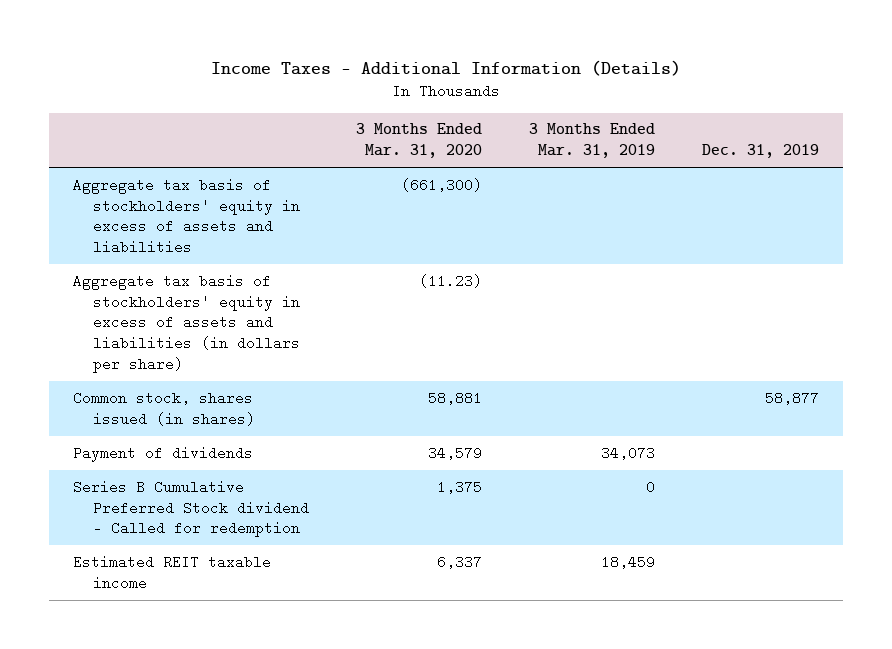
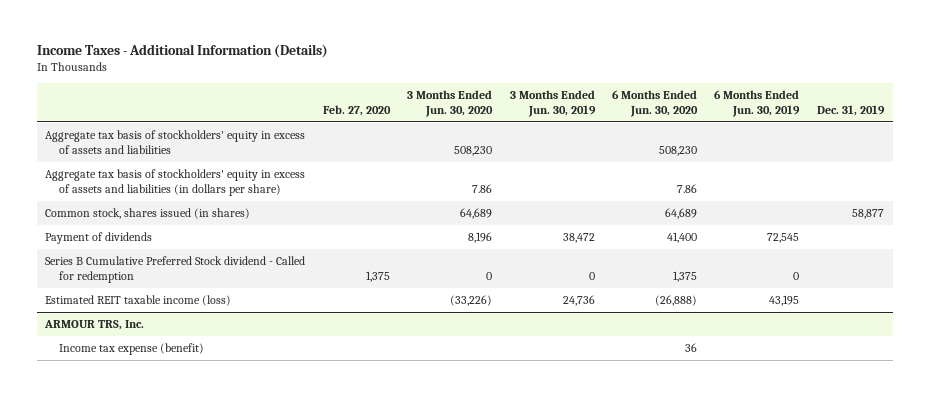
- | 3 Months Ended Mar. 31, 2020 | 3 Months Ended Mar. 31, 2019 | Dec. 31, 2019
+ | Feb. 27, 2020 | 3 Months Ended Jun. 30, 2020 | 3 Months Ended Jun. 30, 2019 | 6 Months Ended Jun. 30, 2020 | 6 Months Ended Jun. 30, 2019 | Dec. 31, 2019
- Estimated REIT taxable income | 6,337 | 18,459 |
+ Estimated REIT taxable income (loss) | | (33,226) | 24,736 | (26,888) | 43,195 |
+ ARMOUR TRS, Inc.
+ Income tax expense (benefit) | | | | 36 | |

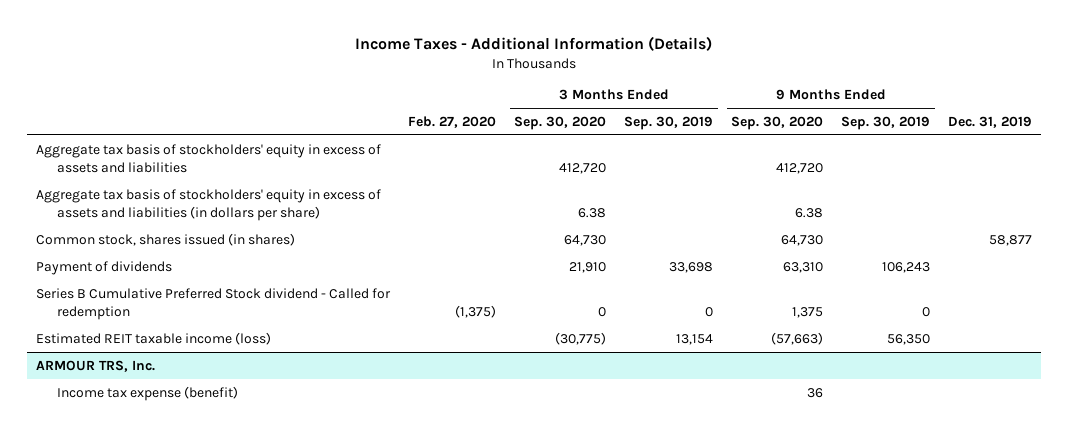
- | Feb. 27, 2020 | 3 Months Ended Jun. 30, 2020 | 3 Months Ended Jun. 30, 2019 | 6 Months Ended Jun. 30, 2020 | 6 Months Ended Jun. 30, 2019 | Dec. 31, 2019
+ | Feb. 27, 2020 | 3 Months Ended Sep. 30, 2020 | 3 Months Ended Sep. 30, 2019 | 9 Months Ended Sep. 30, 2020 | 9 Months Ended Sep. 30, 2019 | Dec. 31, 2019
- Series B Cumulative Preferred Stock dividend - Called for redemption | 1,375 | 0 | 0 | 1,375 | 0 |
+ Series B Cumulative Preferred Stock dividend - Called for redemption | (1,375) | 0 | 0 | 1,375 | 0 |

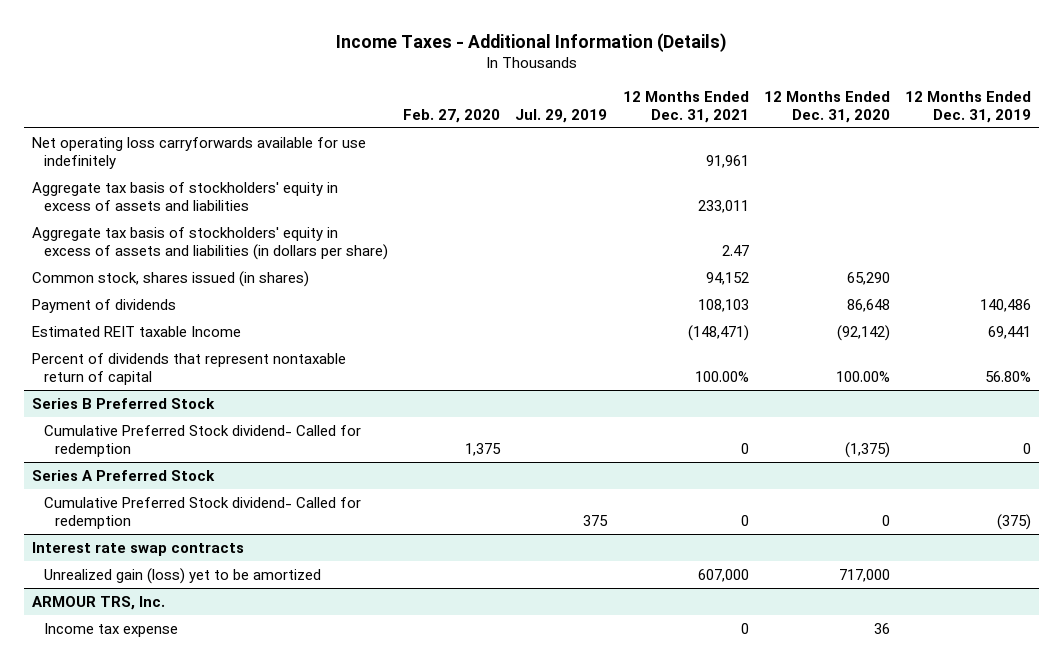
- | Feb. 27, 2020 | 3 Months Ended Sep. 30, 2020 | 3 Months Ended Sep. 30, 2019 | 9 Months Ended Sep. 30, 2020 | 9 Months Ended Sep. 30, 2019 | Dec. 31, 2019
+ | Feb. 27, 2020 | Jul. 29, 2019 | 12 Months Ended Dec. 31, 2021 | 12 Months Ended Dec. 31, 2020 | 12 Months Ended Dec. 31, 2019
+ Net operating loss carryforwards available for use indefinitely | | | 91,961 | |
- Series B Cumulative Preferred Stock dividend - Called for redemption | (1,375) | 0 | 0 | 1,375 | 0 |
- Estimated REIT taxable income (loss) | | (30,775) | 13,154 | (57,663) | 56,350 |
+ Estimated REIT taxable Income | | | (148,471) | (92,142) | 69,441
+ Percent of dividends that represent nontaxable return of capital | | | 100.00% | 100.00% | 56.80%
+ Series B Preferred Stock
+ Cumulative Preferred Stock dividend- Called for redemption | 1,375 | | 0 | (1,375) | 0
+ Series A Preferred Stock
+ Cumulative Preferred Stock dividend- Called for redemption | | 375 | 0 | 0 | (375)
+ Interest rate swap contracts
+ Unrealized gain (loss) yet to be amortized | | | 607,000 | 717,000 |
@ ARMOUR TRS, Inc.
- Income tax expense (benefit) | | | | 36 | |
+ Income tax expense | | | 0 | 36 |

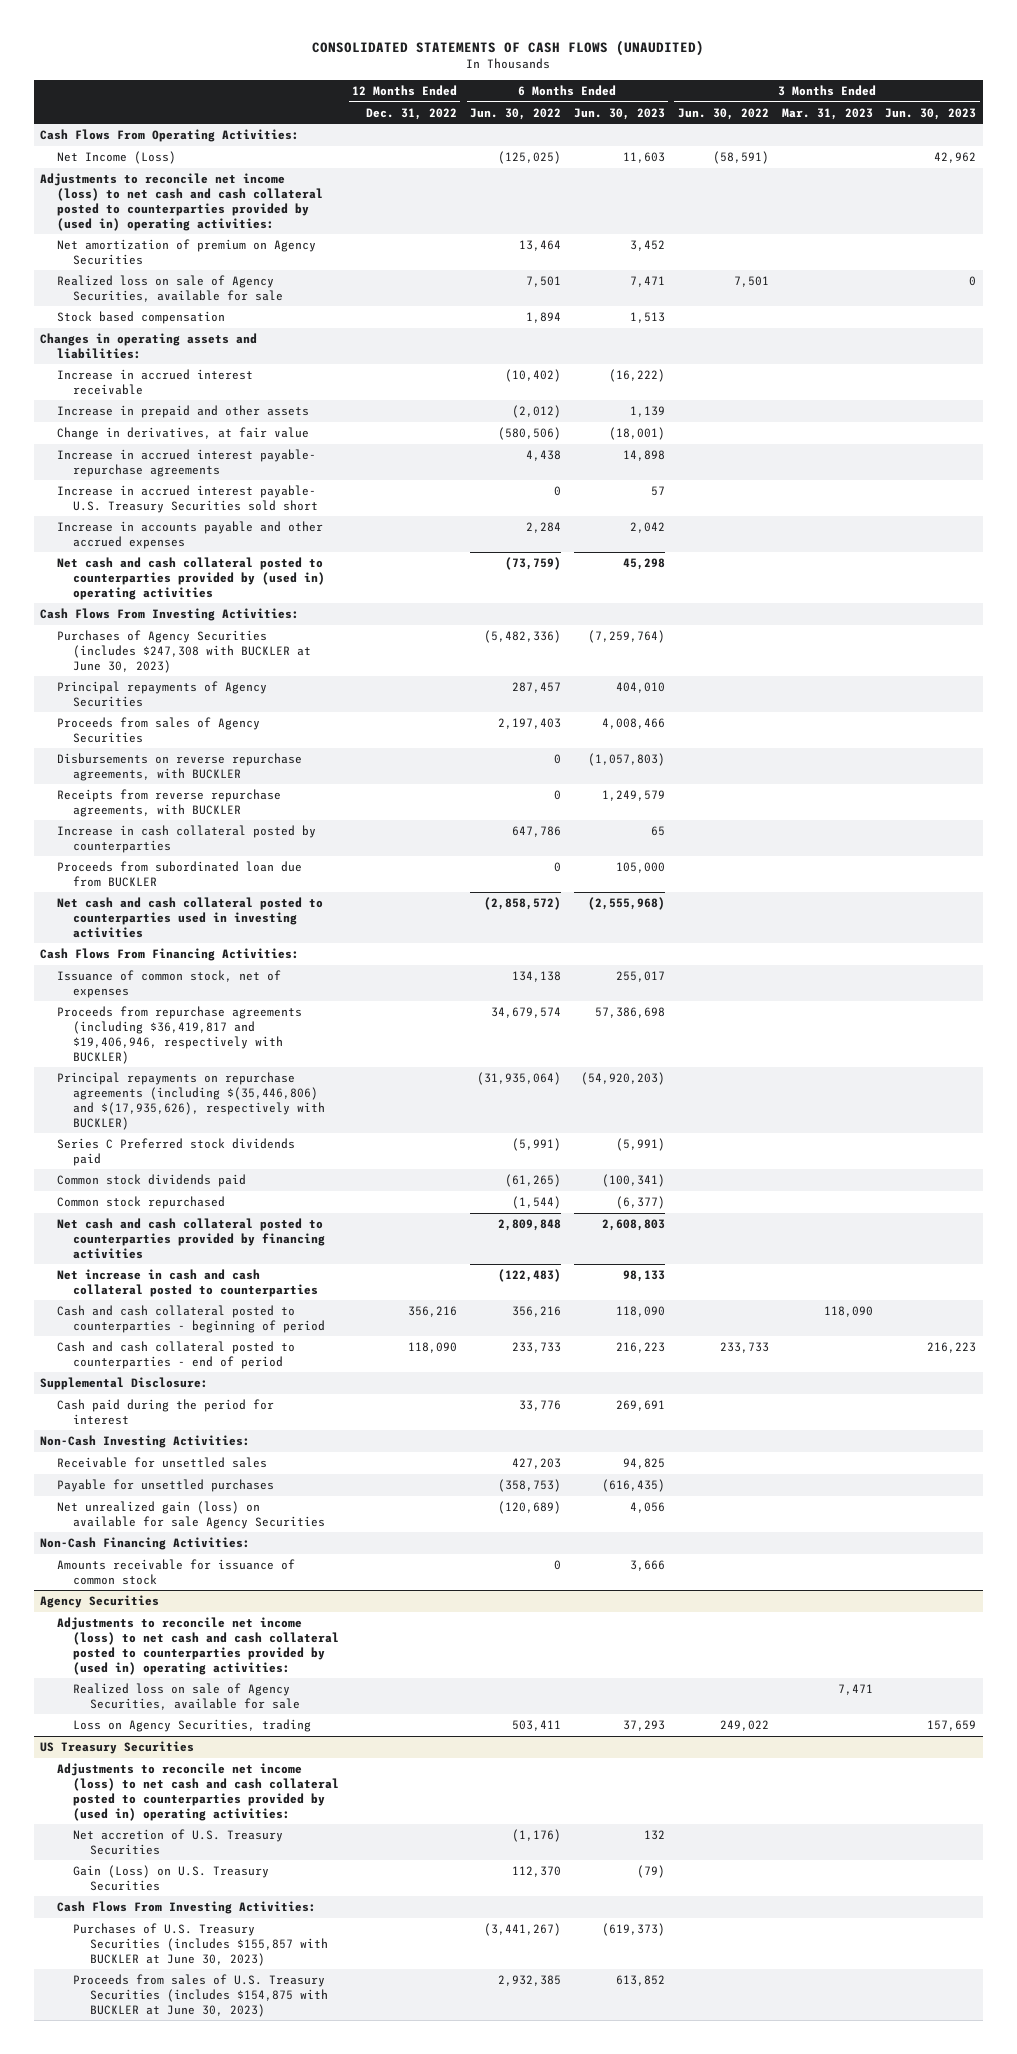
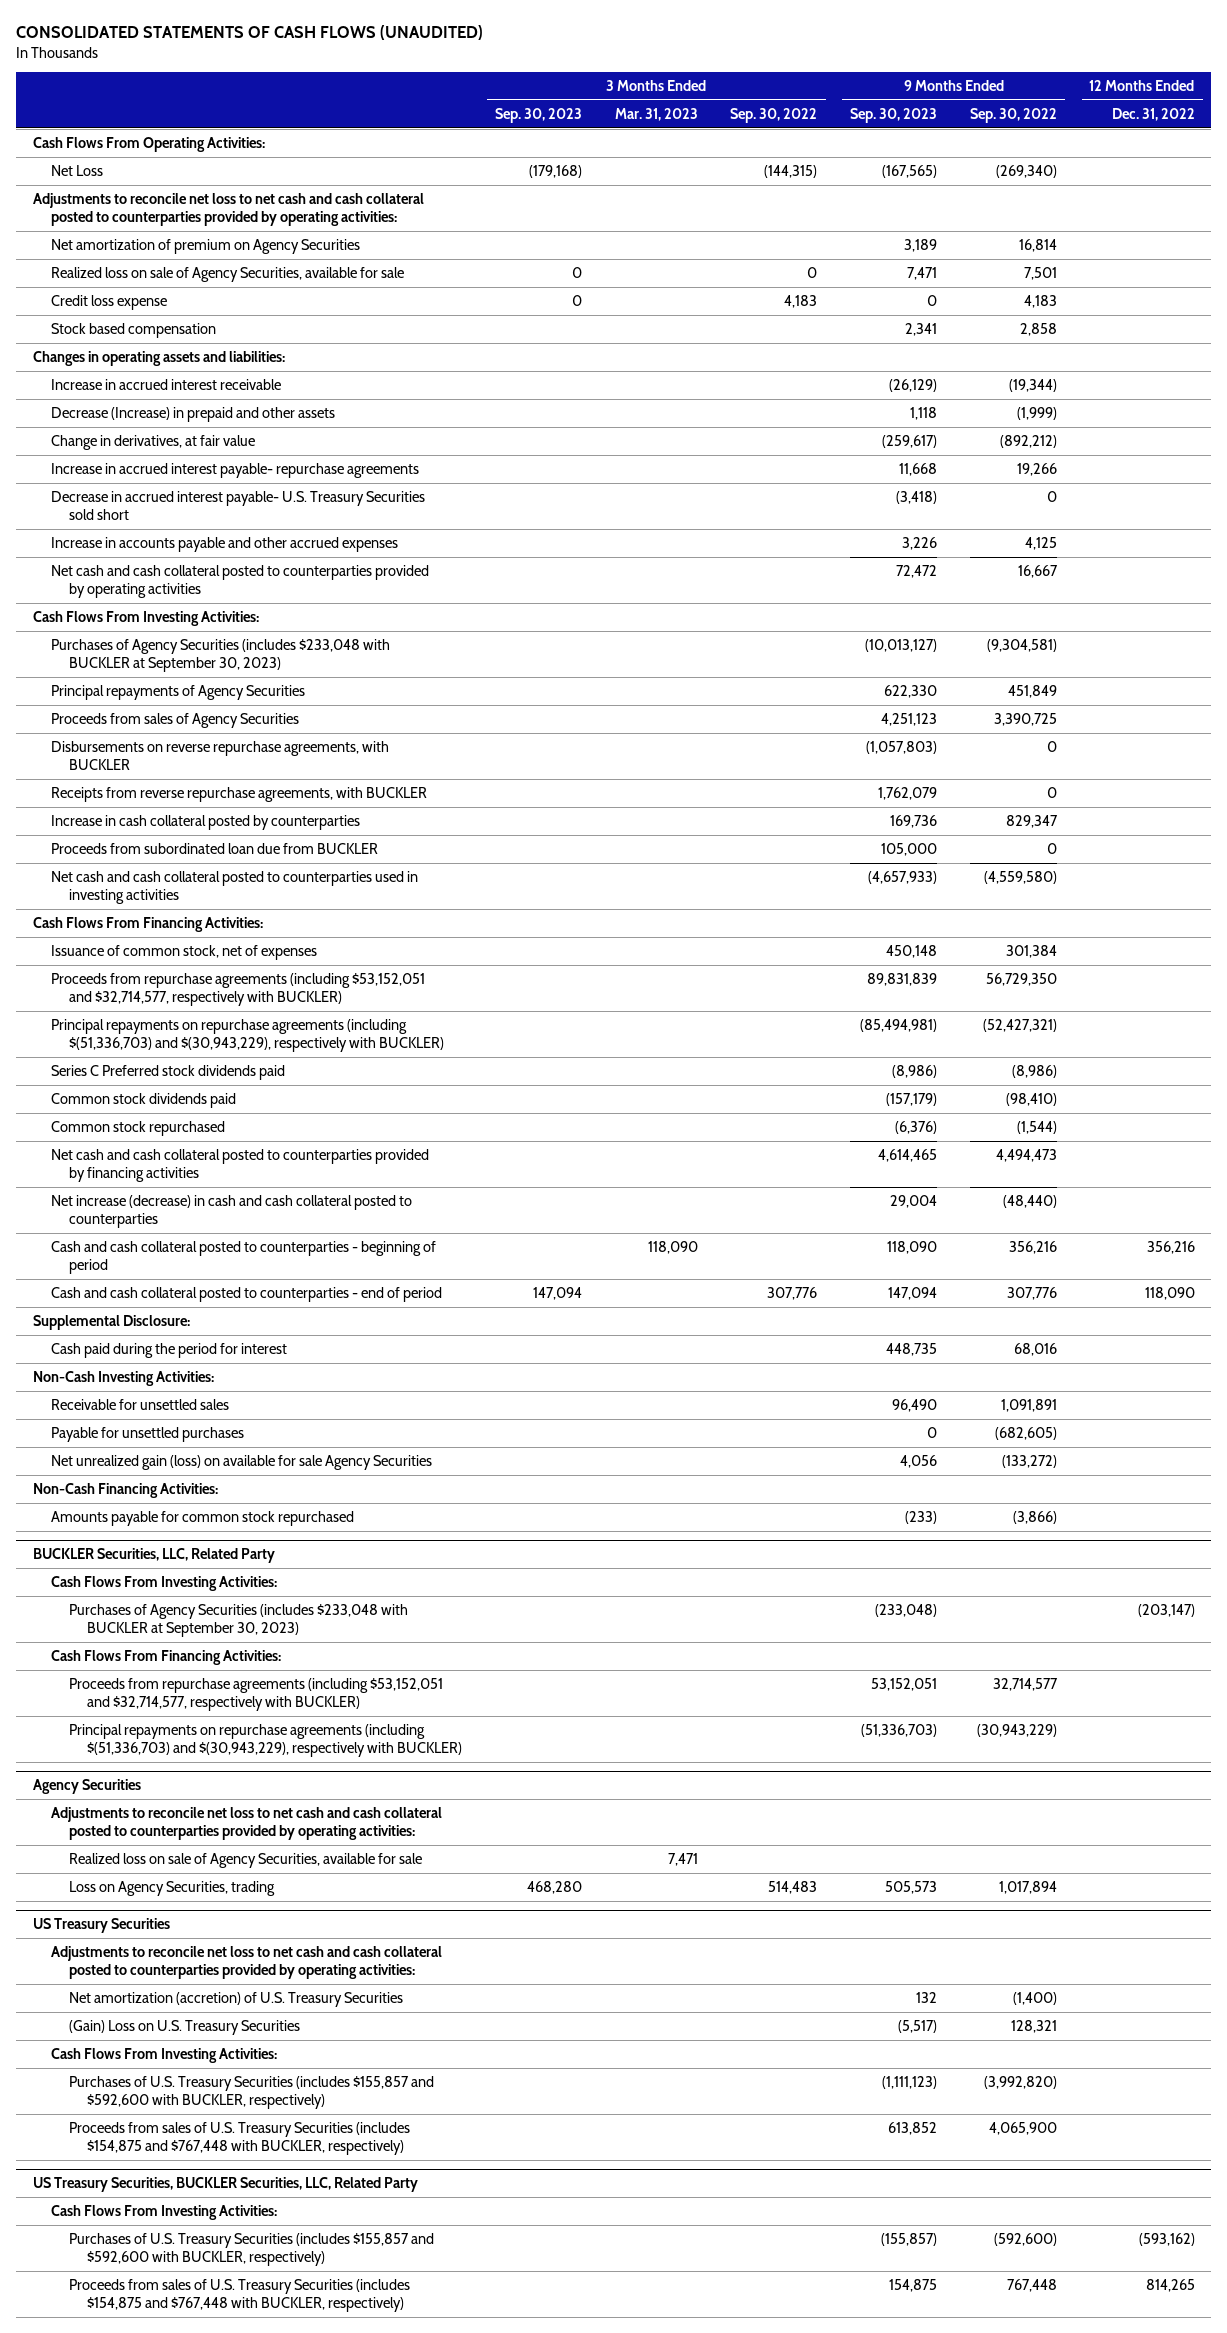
- | 12 Months Ended Dec. 31, 2022 | 6 Months Ended Jun. 30, 2022 | 6 Months Ended Jun. 30, 2023 | 3 Months Ended Jun. 30, 2022 | 3 Months Ended Mar. 31, 2023 | 3 Months Ended Jun. 30, 2023
+ | 3 Months Ended Sep. 30, 2023 | 3 Months Ended Mar. 31, 2023 | 3 Months Ended Sep. 30, 2022 | 9 Months Ended Sep. 30, 2023 | 9 Months Ended Sep. 30, 2022 | 12 Months Ended Dec. 31, 2022
- Net Income (Loss) | | (125,025) | 11,603 | (58,591) | | 42,962
- Adjustments to reconcile net income (loss) to net cash and cash collateral posted to counterparties provided by (used in) operating activities:
+ Net Loss | (179,168) | | (144,315) | (167,565) | (269,340) |
+ Adjustments to reconcile net loss to net cash and cash collateral posted to counterparties provided by operating activities:
+ Credit loss expense | 0 | | 4,183 | 0 | 4,183 |
- Increase in prepaid and other assets | | (2,012) | 1,139 | | |
+ Decrease (Increase) in prepaid and other assets | | | | 1,118 | (1,999) |
- Increase in accrued interest payable- U.S. Treasury Securities sold short | | 0 | 57 | | |
+ Decrease in accrued interest payable- U.S. Treasury Securities sold short | | | | (3,418) | 0 |
- Net cash and cash collateral posted to counterparties provided by (used in) operating activities | | (73,759) | 45,298 | | |
+ Net cash and cash collateral posted to counterparties provided by operating activities | | | | 72,472 | 16,667 |
- Purchases of Agency Securities (includes $247,308 with BUCKLER at June 30, 2023) | | (5,482,336) | (7,259,764) | | |
+ Purchases of Agency Securities (includes $233,048 with BUCKLER at September 30, 2023) | | | | (10,013,127) | (9,304,581) |
- Proceeds from repurchase agreements (including $36,419,817 and $19,406,946, respectively with BUCKLER) | | 34,679,574 | 57,386,698 | | |
- Principal repayments on repurchase agreements (including $(35,446,806) and $(17,935,626), respectively with BUCKLER) | | (31,935,064) | (54,920,203) | | |
+ Proceeds from repurchase agreements (including $53,152,051 and $32,714,577, respectively with BUCKLER) | | | | 89,831,839 | 56,729,350 |
+ Principal repayments on repurchase agreements (including $(51,336,703) and $(30,943,229), respectively with BUCKLER) | | | | (85,494,981) | (52,427,321) |
- Net increase in cash and cash collateral posted to counterparties | | (122,483) | 98,133 | | |
+ Net increase (decrease) in cash and cash collateral posted to counterparties | | | | 29,004 | (48,440) |
- Amounts receivable for issuance of common stock | | 0 | 3,666 | | |
+ Amounts payable for common stock repurchased | | | | (233) | (3,866) |
+ BUCKLER Securities, LLC, Related Party
+ Cash Flows From Investing Activities:
+ Purchases of Agency Securities (includes $233,048 with BUCKLER at September 30, 2023) | | | | (233,048) | | (203,147)
+ Cash Flows From Financing Activities:
+ Proceeds from repurchase agreements (including $53,152,051 and $32,714,577, respectively with BUCKLER) | | | | 53,152,051 | 32,714,577 |
+ Principal repayments on repurchase agreements (including $(51,336,703) and $(30,943,229), respectively with BUCKLER) | | | | (51,336,703) | (30,943,229) |
@ Agency Securities
- Adjustments to reconcile net income (loss) to net cash and cash collateral posted to counterparties provided by (used in) operating activities:
+ Adjustments to reconcile net loss to net cash and cash collateral posted to counterparties provided by operating activities:
@ US Treasury Securities
- Adjustments to reconcile net income (loss) to net cash and cash collateral posted to counterparties provided by (used in) operating activities:
- Net accretion of U.S. Treasury Securities | | (1,176) | 132 | | |
- Gain (Loss) on U.S. Treasury Securities | | 112,370 | (79) | | |
+ Adjustments to reconcile net loss to net cash and cash collateral posted to counterparties provided by operating activities:
+ Net amortization (accretion) of U.S. Treasury Securities | | | | 132 | (1,400) |
+ (Gain) Loss on U.S. Treasury Securities | | | | (5,517) | 128,321 |
- Purchases of U.S. Treasury Securities (includes $155,857 with BUCKLER at June 30, 2023) | | (3,441,267) | (619,373) | | |
- Proceeds from sales of U.S. Treasury Securities (includes $154,875 with BUCKLER at June 30, 2023) | | 2,932,385 | 613,852 | | |
+ Purchases of U.S. Treasury Securities (includes $155,857 and $592,600 with BUCKLER, respectively) | | | | (1,111,123) | (3,992,820) |
+ Proceeds from sales of U.S. Treasury Securities (includes $154,875 and $767,448 with BUCKLER, respectively) | | | | 613,852 | 4,065,900 |
+ US Treasury Securities, BUCKLER Securities, LLC, Related Party
+ Cash Flows From Investing Activities:
+ Purchases of U.S. Treasury Securities (includes $155,857 and $592,600 with BUCKLER, respectively) | | | | (155,857) | (592,600) | (593,162)
+ Proceeds from sales of U.S. Treasury Securities (includes $154,875 and $767,448 with BUCKLER, respectively) | | | | 154,875 | 767,448 | 814,265

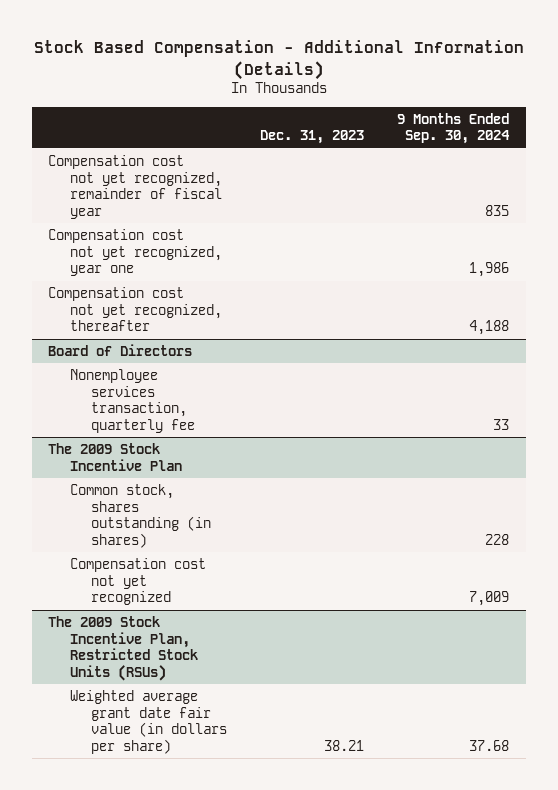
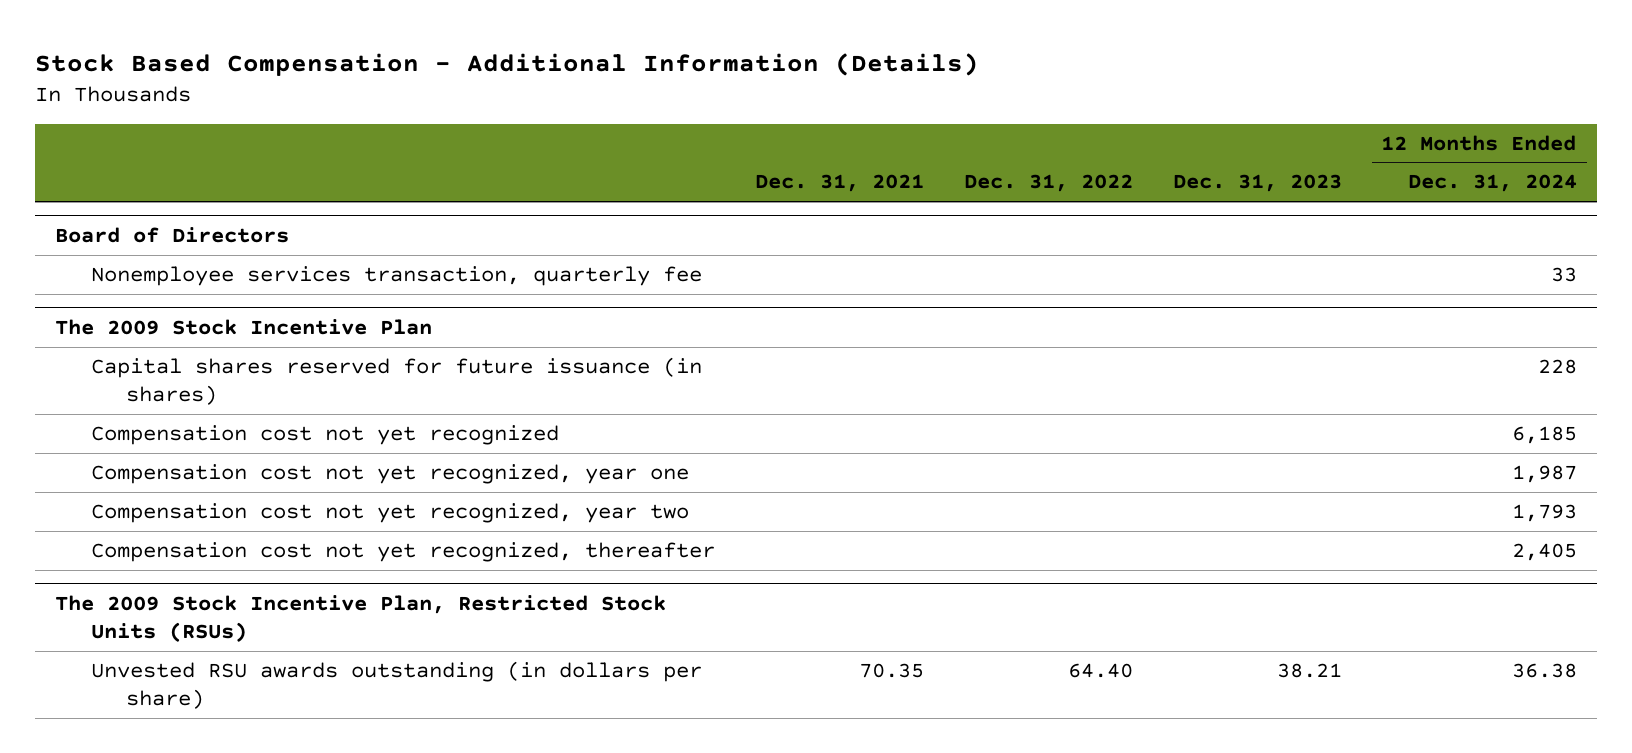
- | Dec. 31, 2023 | 9 Months Ended Sep. 30, 2024
+ | Dec. 31, 2021 | Dec. 31, 2022 | Dec. 31, 2023 | 12 Months Ended Dec. 31, 2024
- Compensation cost not yet recognized, remainder of fiscal year | | 835
- Compensation cost not yet recognized, year one | | 1,986
- Compensation cost not yet recognized, thereafter | | 4,188
@ The 2009 Stock Incentive Plan
- Common stock, shares outstanding (in shares) | | 228
+ Capital shares reserved for future issuance (in shares) | | | | 228
+ Compensation cost not yet recognized, year one | | | | 1,987
+ Compensation cost not yet recognized, year two | | | | 1,793
+ Compensation cost not yet recognized, thereafter | | | | 2,405
@ The 2009 Stock Incentive Plan, Restricted Stock Units (RSUs)
- Weighted average grant date fair value (in dollars per share) | 38.21 | 37.68
+ Unvested RSU awards outstanding (in dollars per share) | 70.35 | 64.40 | 38.21 | 36.38

